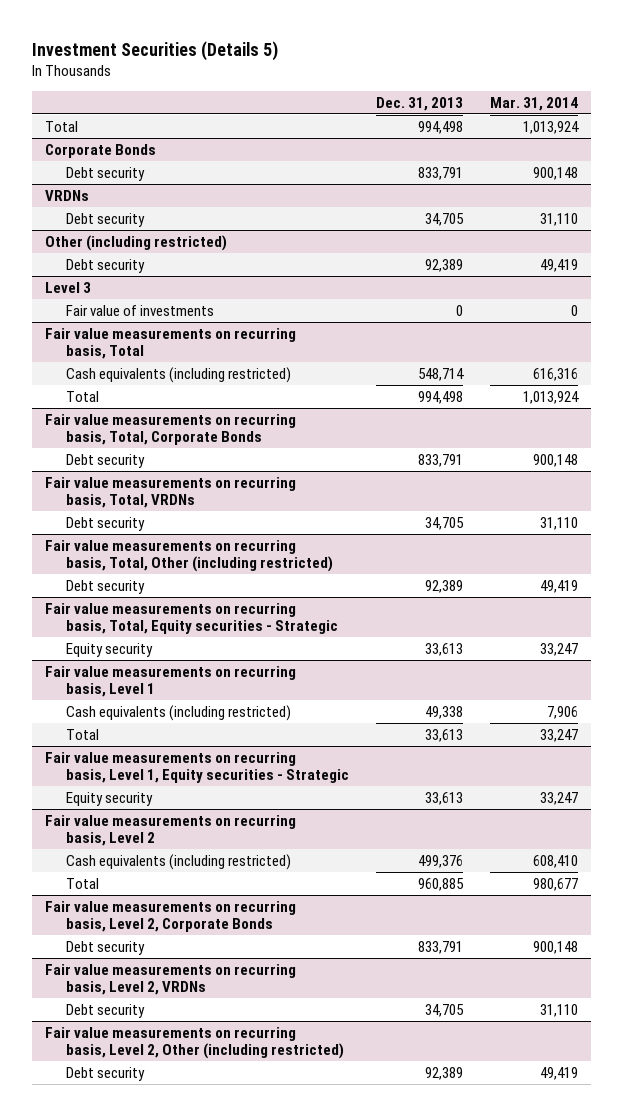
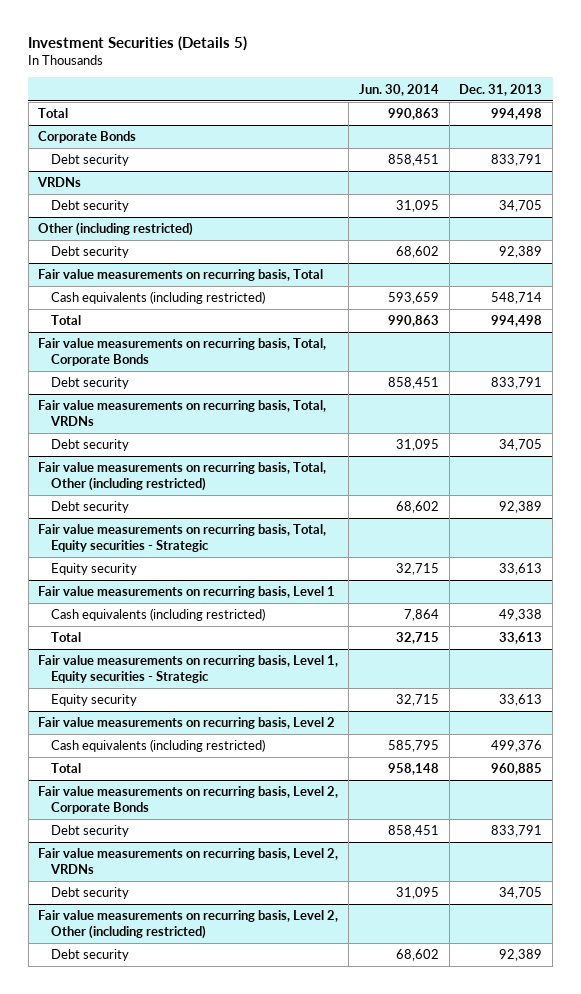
- | Dec. 31, 2013 | Mar. 31, 2014
+ | Jun. 30, 2014 | Dec. 31, 2013
- Level 3
- Fair value of investments | 0 | 0

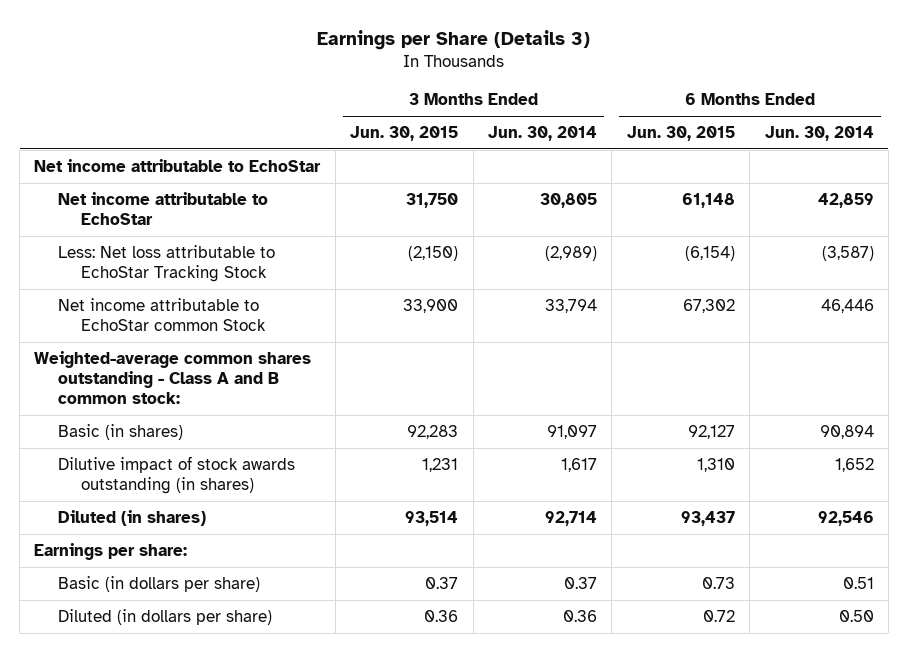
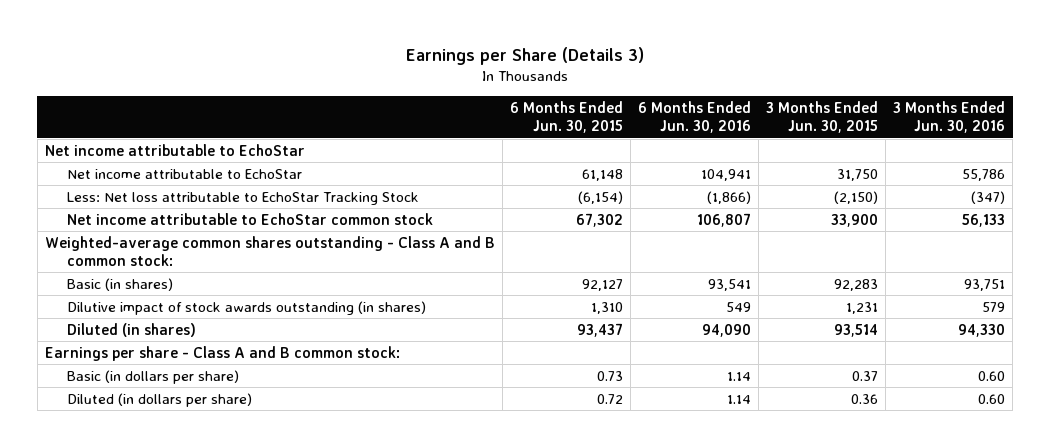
- | 3 Months Ended Jun. 30, 2015 | 3 Months Ended Jun. 30, 2014 | 6 Months Ended Jun. 30, 2015 | 6 Months Ended Jun. 30, 2014
+ | 6 Months Ended Jun. 30, 2015 | 6 Months Ended Jun. 30, 2016 | 3 Months Ended Jun. 30, 2015 | 3 Months Ended Jun. 30, 2016
- Net income attributable to EchoStar common Stock | 33,900 | 33,794 | 67,302 | 46,446
+ Net income attributable to EchoStar common stock | 67,302 | 106,807 | 33,900 | 56,133
- Earnings per share:
+ Earnings per share - Class A and B common stock:

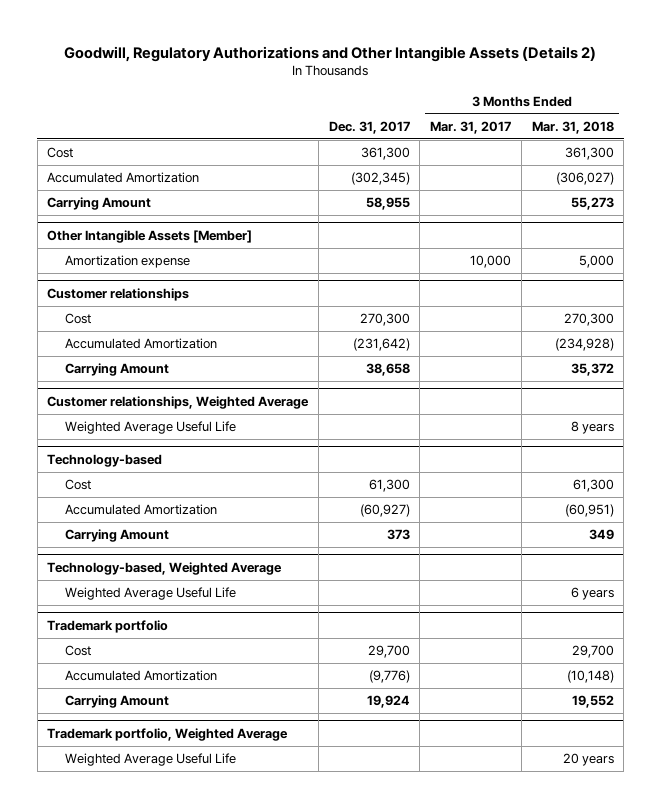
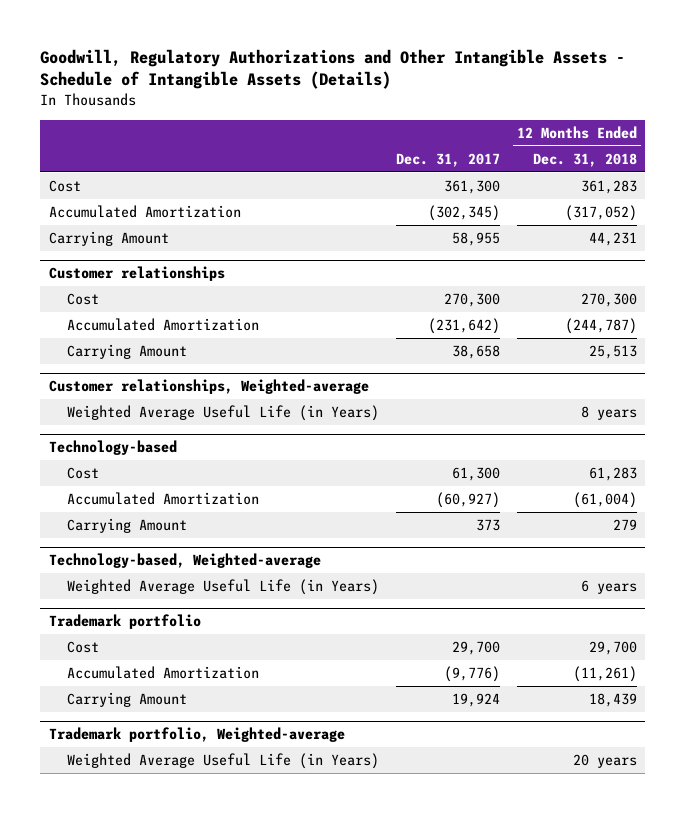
- Goodwill, Regulatory Authorizations and Other Intangible Assets (Details 2)
+ Goodwill, Regulatory Authorizations and Other Intangible Assets - Schedule of Intangible Assets (Details)
- | Dec. 31, 2017 | 3 Months Ended Mar. 31, 2017 | 3 Months Ended Mar. 31, 2018
+ | Dec. 31, 2017 | 12 Months Ended Dec. 31, 2018
- Other Intangible Assets [Member]
- Amortization expense | | 10,000 | 5,000
- Customer relationships, Weighted Average
- Weighted Average Useful Life | | | 8 years
+ Customer relationships, Weighted-average
+ Weighted Average Useful Life (in Years) | | 8 years
- Technology-based, Weighted Average
- Weighted Average Useful Life | | | 6 years
+ Technology-based, Weighted-average
+ Weighted Average Useful Life (in Years) | | 6 years
- Trademark portfolio, Weighted Average
- Weighted Average Useful Life | | | 20 years
+ Trademark portfolio, Weighted-average
+ Weighted Average Useful Life (in Years) | | 20 years

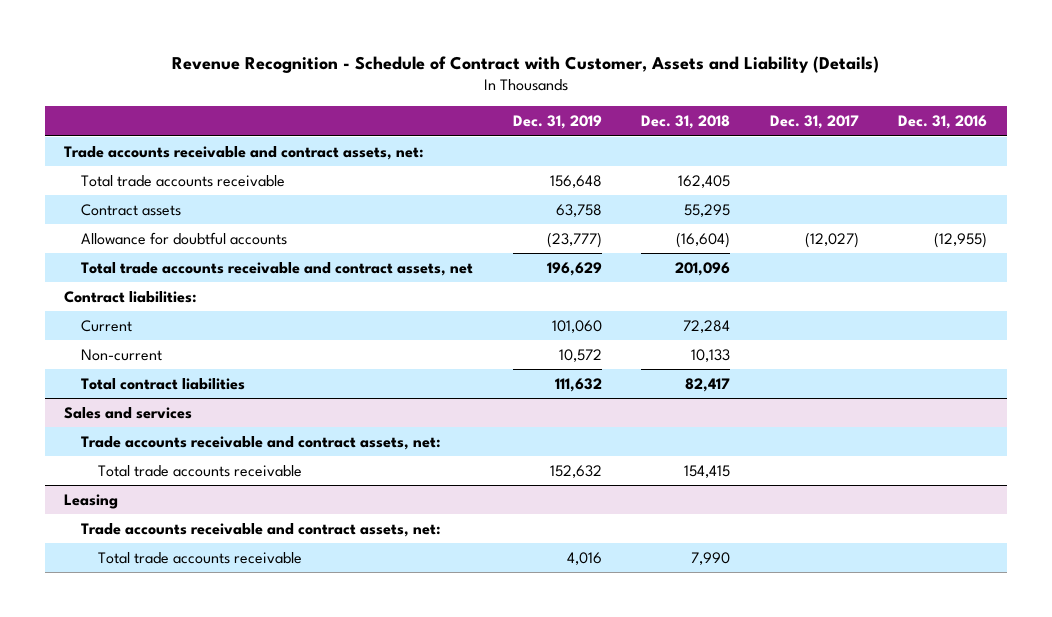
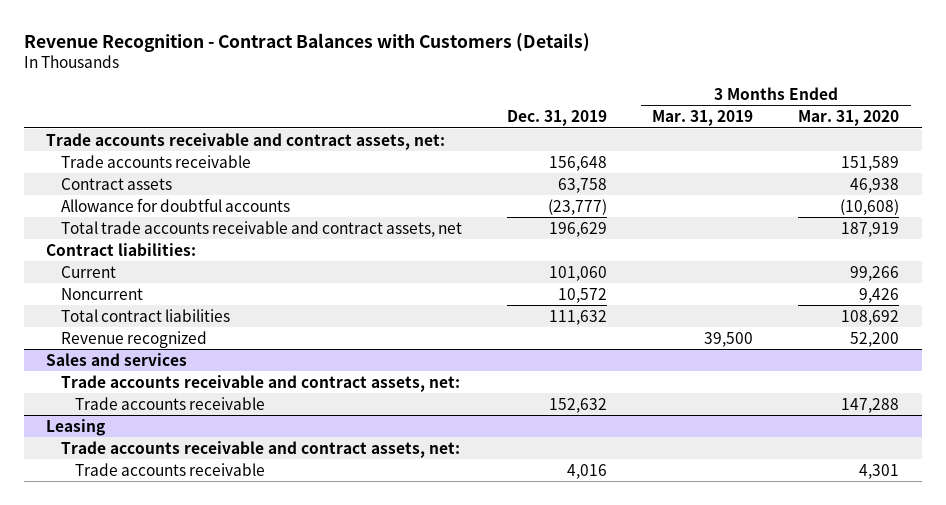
- Revenue Recognition - Schedule of Contract with Customer, Assets and Liability (Details)
+ Revenue Recognition - Contract Balances with Customers (Details)
- | Dec. 31, 2019 | Dec. 31, 2018 | Dec. 31, 2017 | Dec. 31, 2016
+ | Dec. 31, 2019 | 3 Months Ended Mar. 31, 2019 | 3 Months Ended Mar. 31, 2020
- Total trade accounts receivable | 156,648 | 162,405 | |
+ Trade accounts receivable | 156,648 | | 151,589
- Non-current | 10,572 | 10,133 | |
+ Noncurrent | 10,572 | | 9,426
+ Revenue recognized | | 39,500 | 52,200
@ Sales and services
- Total trade accounts receivable | 152,632 | 154,415 | |
+ Trade accounts receivable | 152,632 | | 147,288
@ Leasing
- Total trade accounts receivable | 4,016 | 7,990 | |
+ Trade accounts receivable | 4,016 | | 4,301

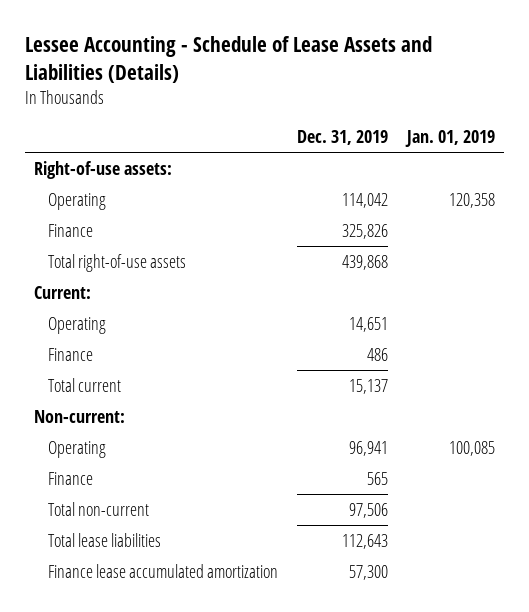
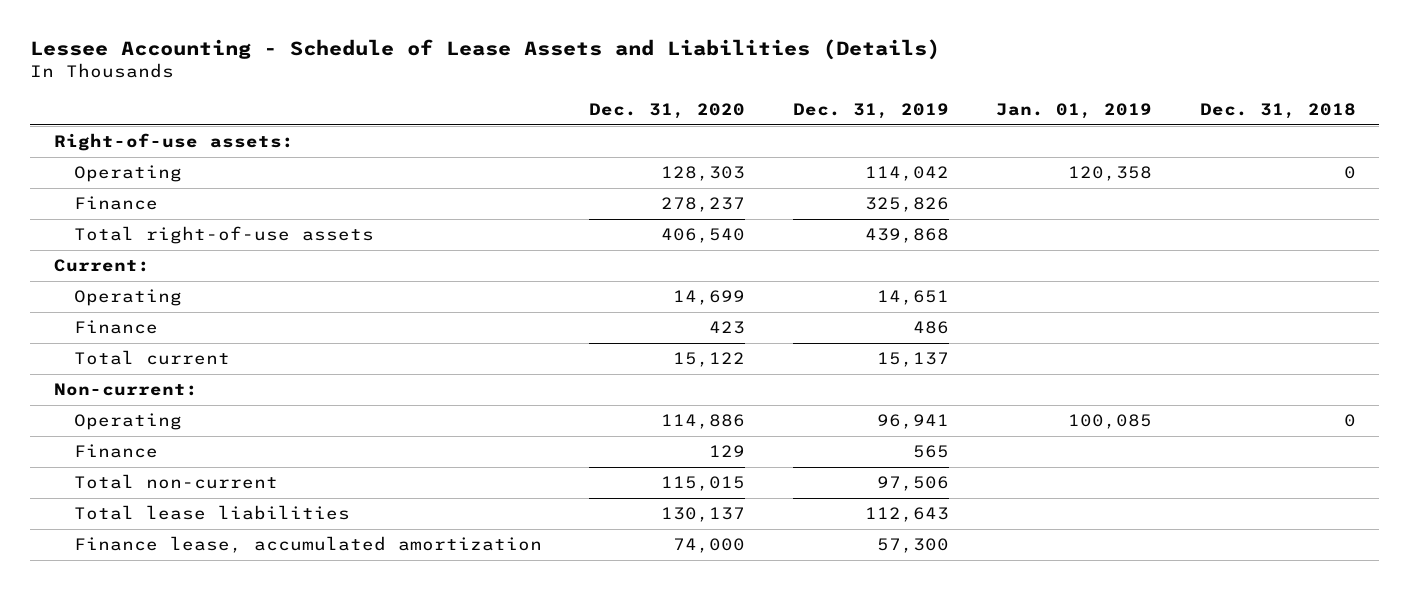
- | Dec. 31, 2019 | Jan. 01, 2019
+ | Dec. 31, 2020 | Dec. 31, 2019 | Jan. 01, 2019 | Dec. 31, 2018
- Finance lease accumulated amortization | 57,300 |
+ Finance lease, accumulated amortization | 74,000 | 57,300 | |

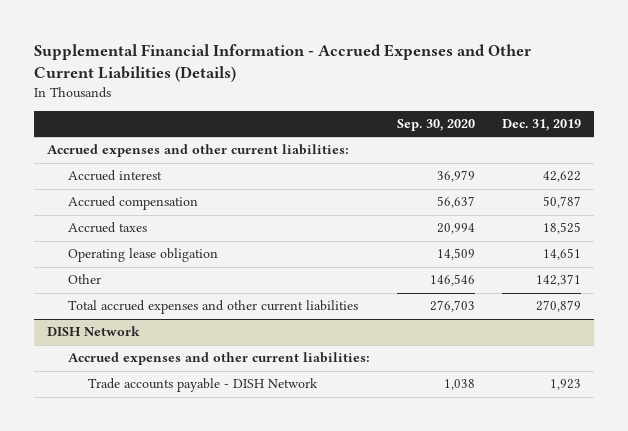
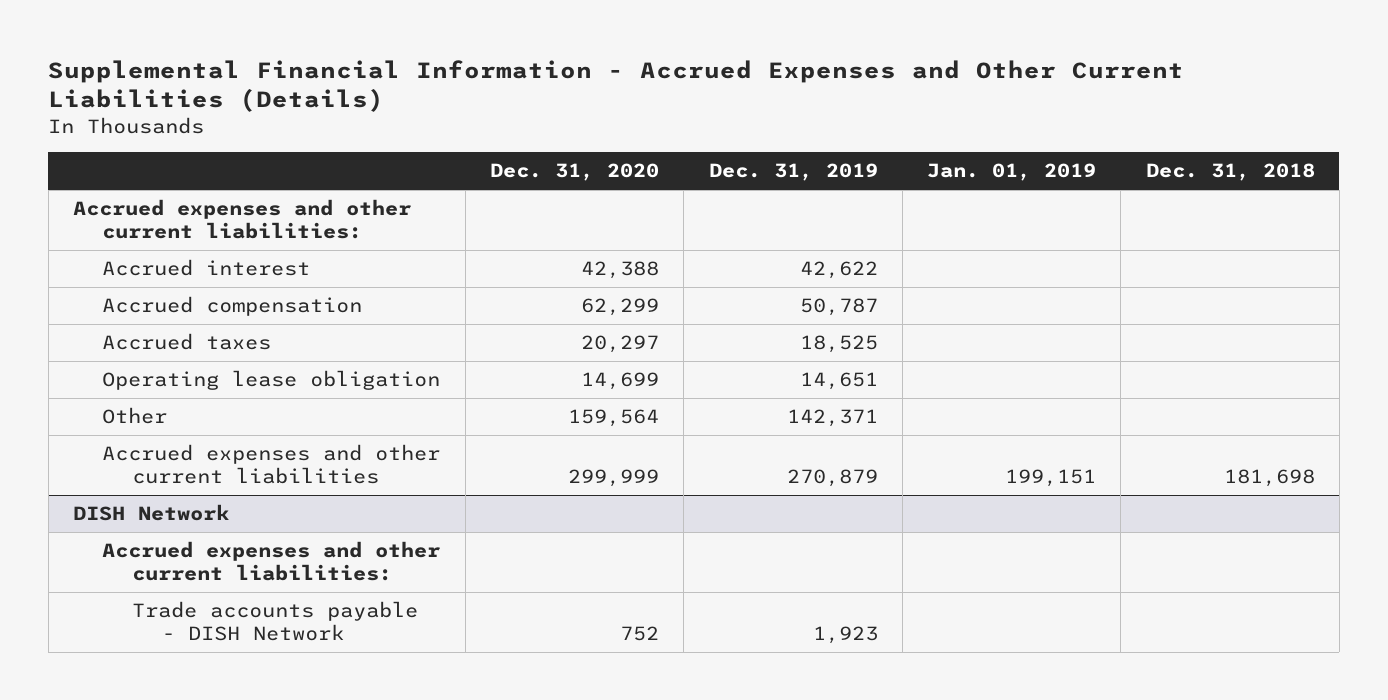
- | Sep. 30, 2020 | Dec. 31, 2019
+ | Dec. 31, 2020 | Dec. 31, 2019 | Jan. 01, 2019 | Dec. 31, 2018
- Total accrued expenses and other current liabilities | 276,703 | 270,879
+ Accrued expenses and other current liabilities | 299,999 | 270,879 | 199,151 | 181,698

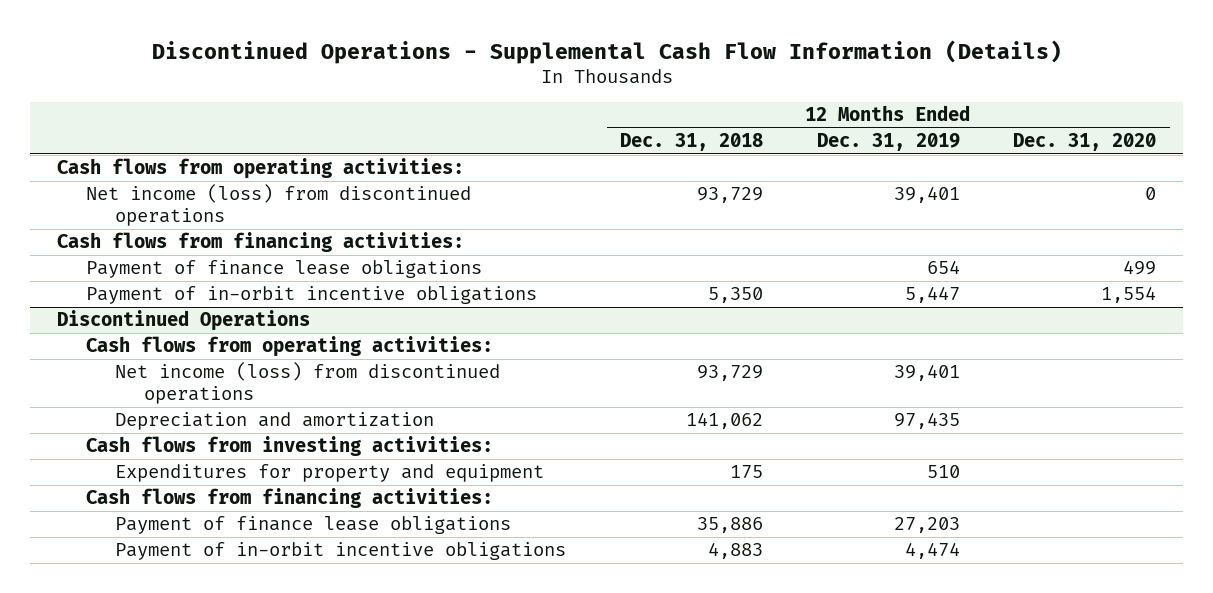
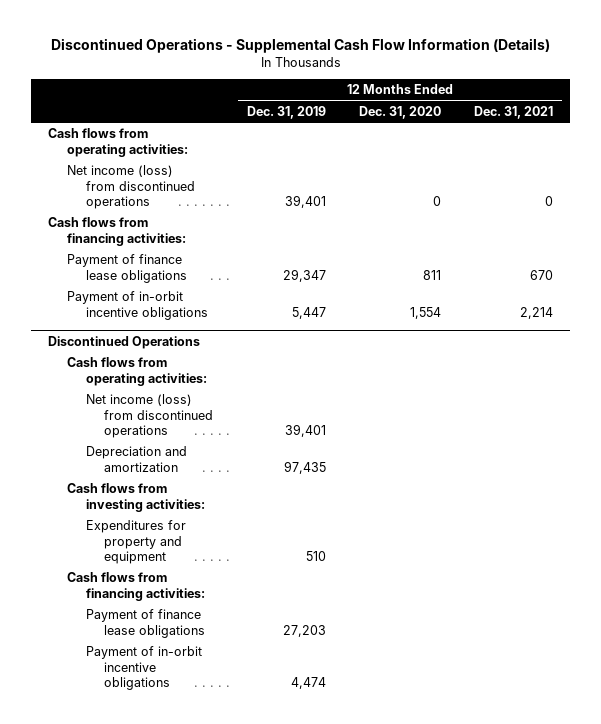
- | 12 Months Ended Dec. 31, 2018 | 12 Months Ended Dec. 31, 2019 | 12 Months Ended Dec. 31, 2020
+ | 12 Months Ended Dec. 31, 2019 | 12 Months Ended Dec. 31, 2020 | 12 Months Ended Dec. 31, 2021
- Payment of finance lease obligations | | 654 | 499
+ Payment of finance lease obligations | 29,347 | 811 | 670

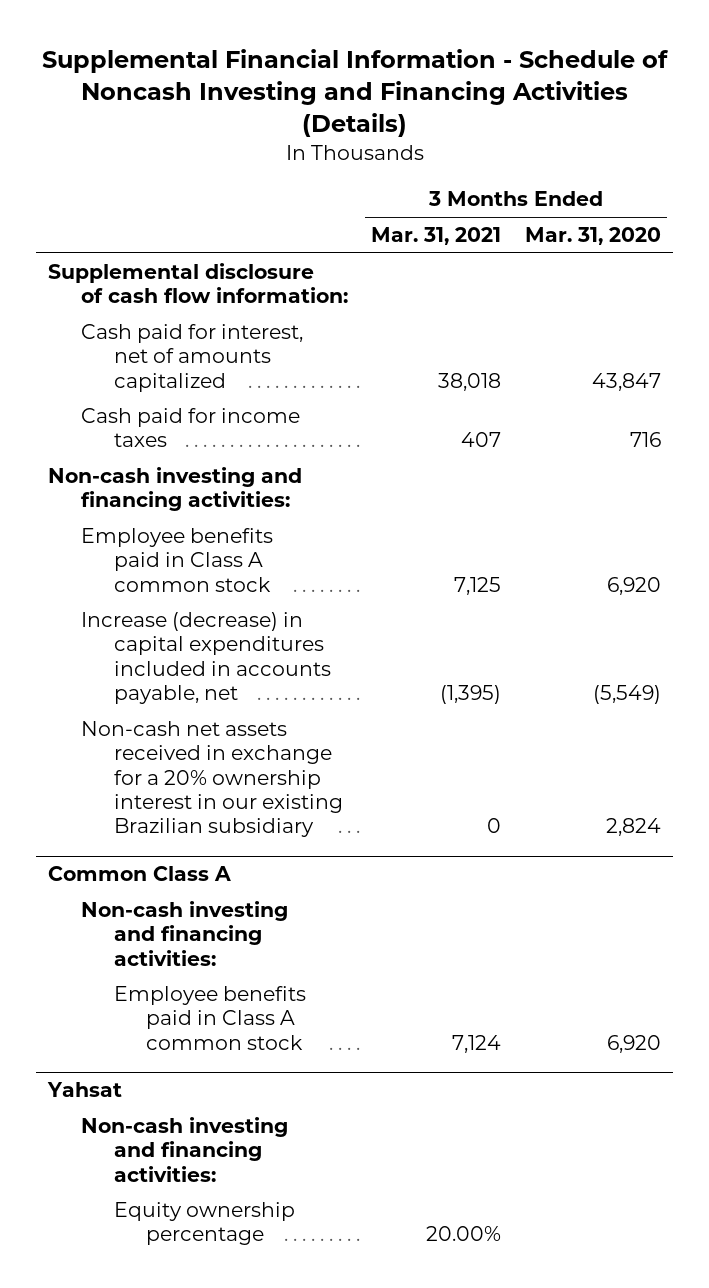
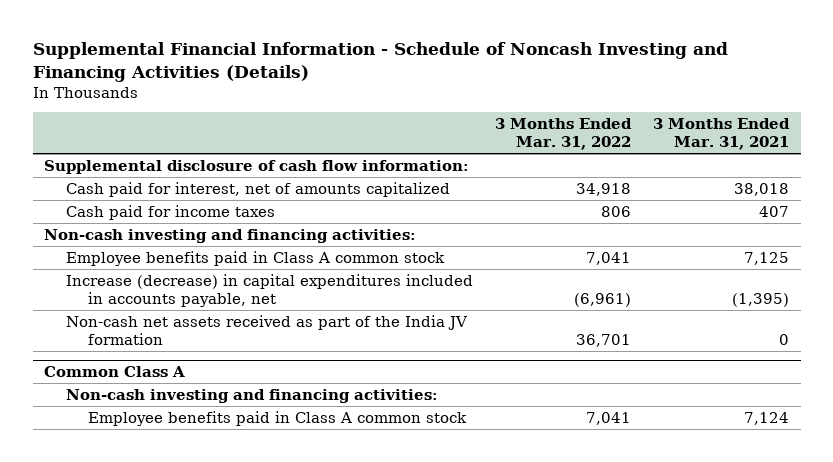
- | 3 Months Ended Mar. 31, 2021 | 3 Months Ended Mar. 31, 2020
+ | 3 Months Ended Mar. 31, 2022 | 3 Months Ended Mar. 31, 2021
- Non-cash net assets received in exchange for a 20% ownership interest in our existing Brazilian subsidiary | 0 | 2,824
+ Non-cash net assets received as part of the India JV formation | 36,701 | 0
- Yahsat
- Non-cash investing and financing activities:
- Equity ownership percentage | 20.00% |

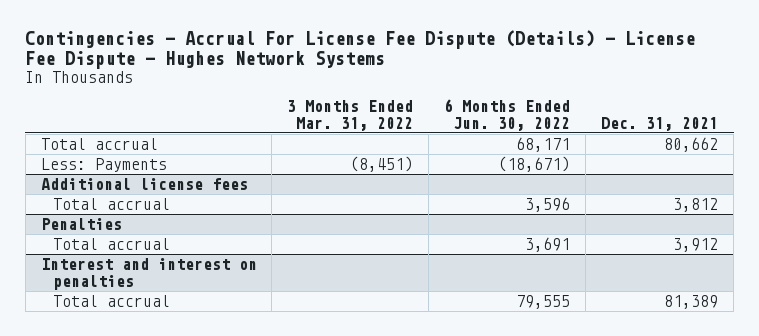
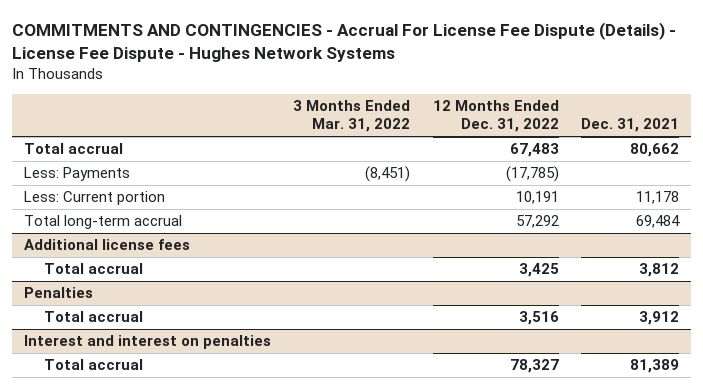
- Contingencies - Accrual For License Fee Dispute (Details) - License Fee Dispute - Hughes Network Systems
+ COMMITMENTS AND CONTINGENCIES - Accrual For License Fee Dispute (Details) - License Fee Dispute - Hughes Network Systems
- | 3 Months Ended Mar. 31, 2022 | 6 Months Ended Jun. 30, 2022 | Dec. 31, 2021
+ | 3 Months Ended Mar. 31, 2022 | 12 Months Ended Dec. 31, 2022 | Dec. 31, 2021
+ Less: Current portion | | 10,191 | 11,178
+ Total long-term accrual | | 57,292 | 69,484

